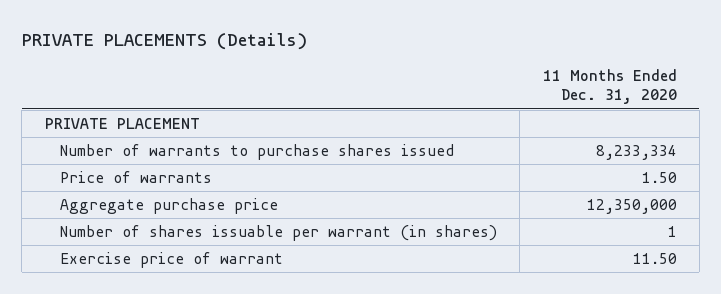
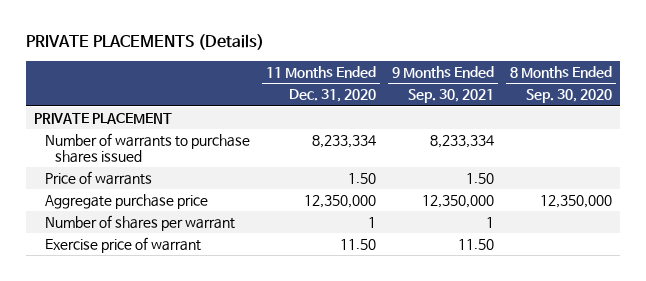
- | 11 Months Ended Dec. 31, 2020
+ | 11 Months Ended Dec. 31, 2020 | 9 Months Ended Sep. 30, 2021 | 8 Months Ended Sep. 30, 2020
- Number of shares issuable per warrant (in shares) | 1
+ Number of shares per warrant | 1 | 1 |

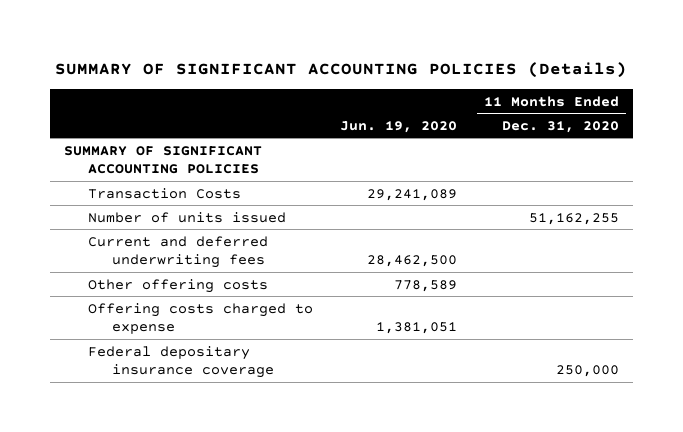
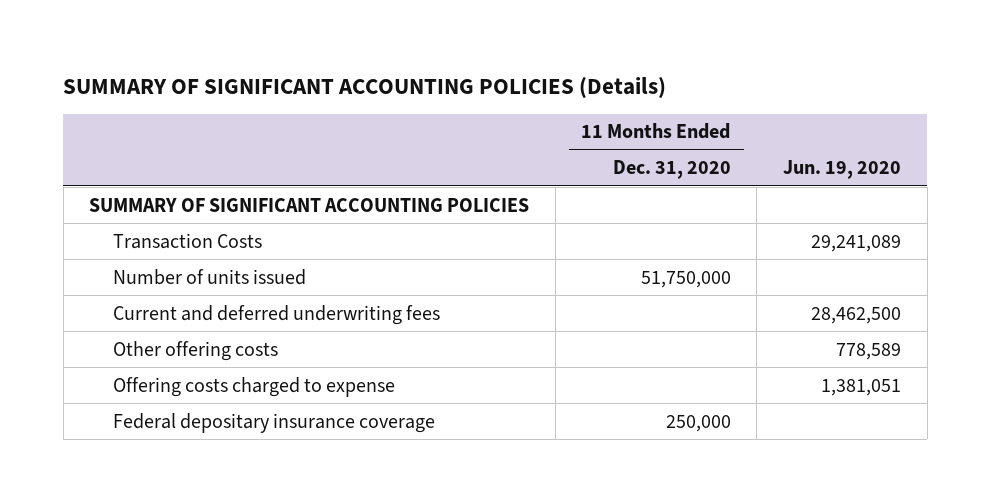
- | Jun. 19, 2020 | 11 Months Ended Dec. 31, 2020
+ | 11 Months Ended Dec. 31, 2020 | Jun. 19, 2020
- Number of units issued | | 51,162,255
+ Number of units issued | 51,750,000 |

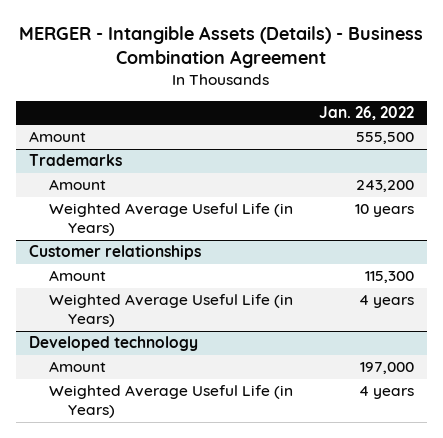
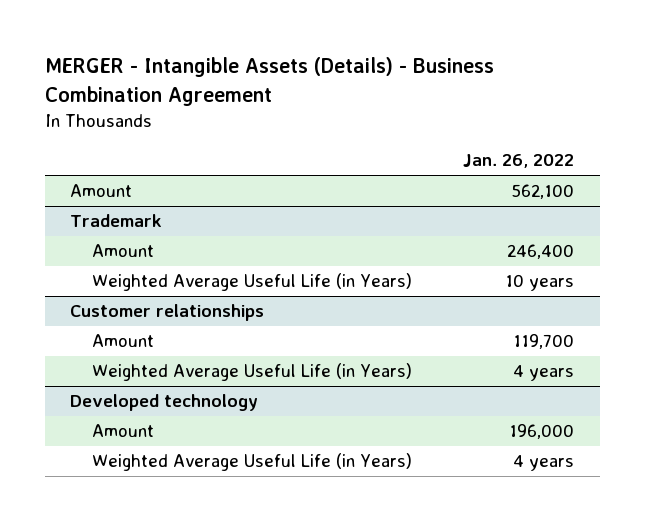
- Amount | 555,500
- Trademarks
- Amount | 243,200
+ Amount | 562,100
+ Trademark
+ Amount | 246,400
@ Customer relationships
- Amount | 115,300
+ Amount | 119,700
@ Developed technology
- Amount | 197,000
+ Amount | 196,000

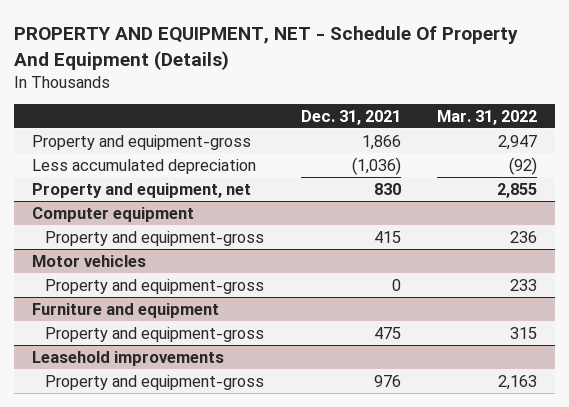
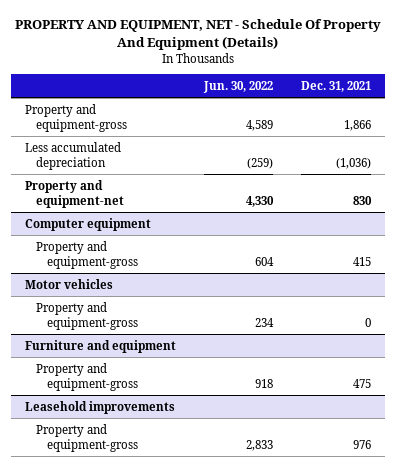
- | Dec. 31, 2021 | Mar. 31, 2022
+ | Jun. 30, 2022 | Dec. 31, 2021
- Property and equipment, net | 830 | 2,855
+ Property and equipment-net | 4,330 | 830

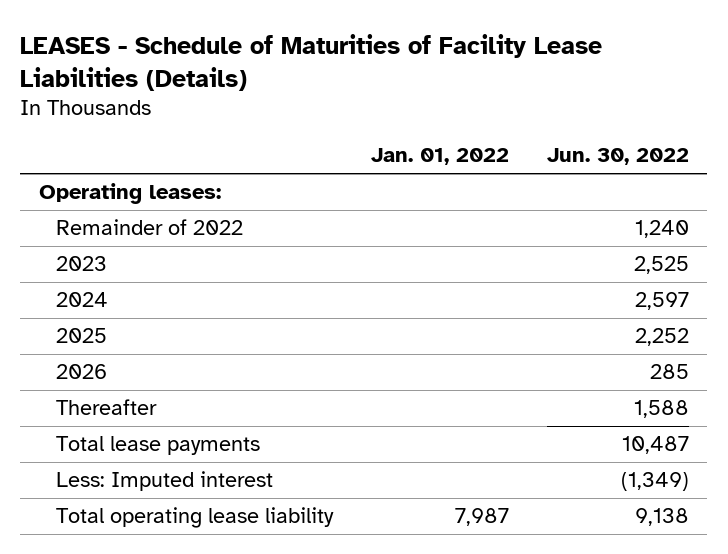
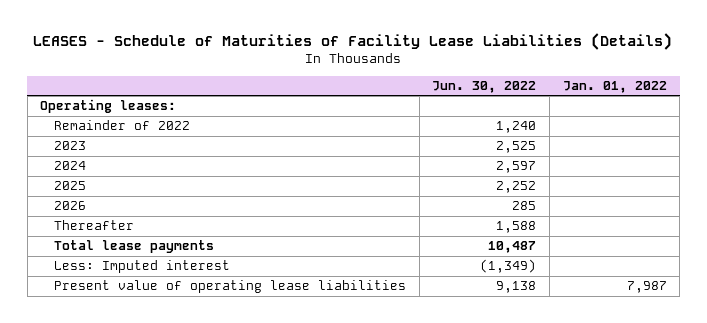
- | Jan. 01, 2022 | Jun. 30, 2022
+ | Jun. 30, 2022 | Jan. 01, 2022
- Total operating lease liability | 7,987 | 9,138
+ Present value of operating lease liabilities | 9,138 | 7,987

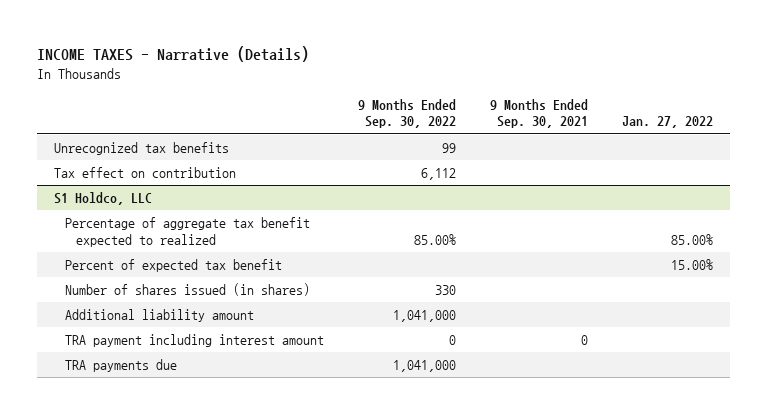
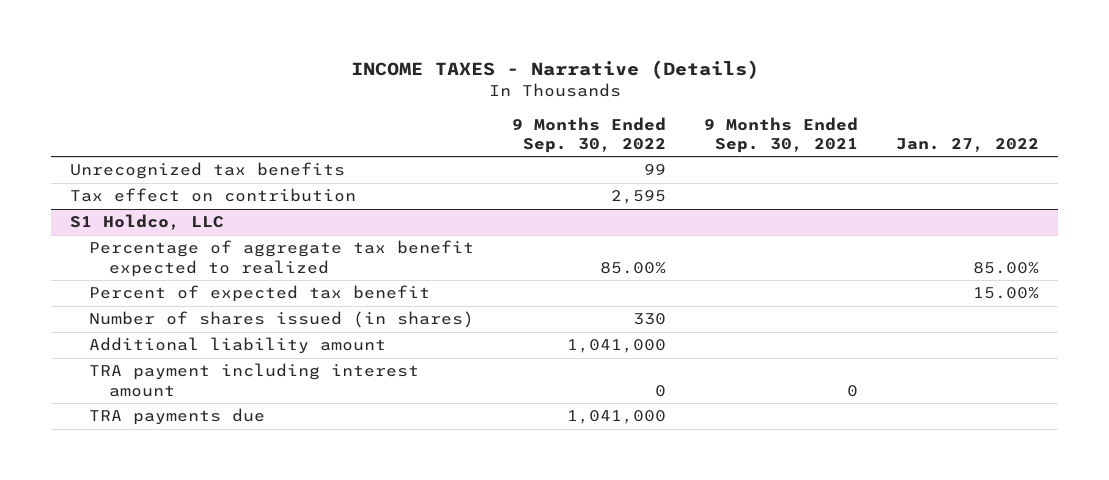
- Tax effect on contribution | 6,112 | |
+ Tax effect on contribution | 2,595 | |

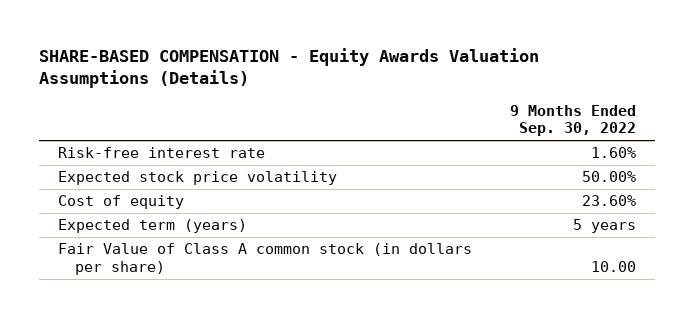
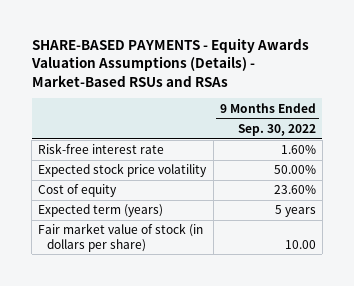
- SHARE-BASED COMPENSATION - Equity Awards Valuation Assumptions (Details)
+ SHARE-BASED PAYMENTS - Equity Awards Valuation Assumptions (Details) - Market-Based RSUs and RSAs
- Fair Value of Class A common stock (in dollars per share) | 10.00
+ Fair market value of stock (in dollars per share) | 10.00

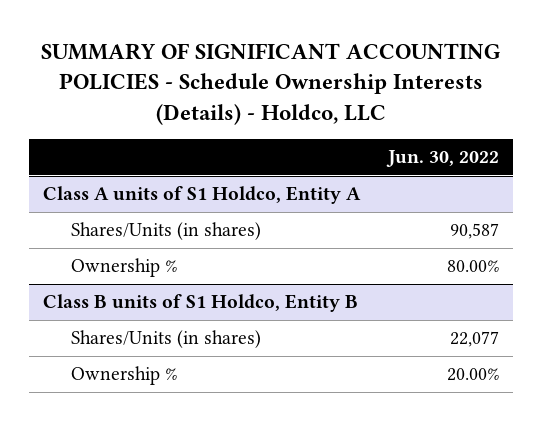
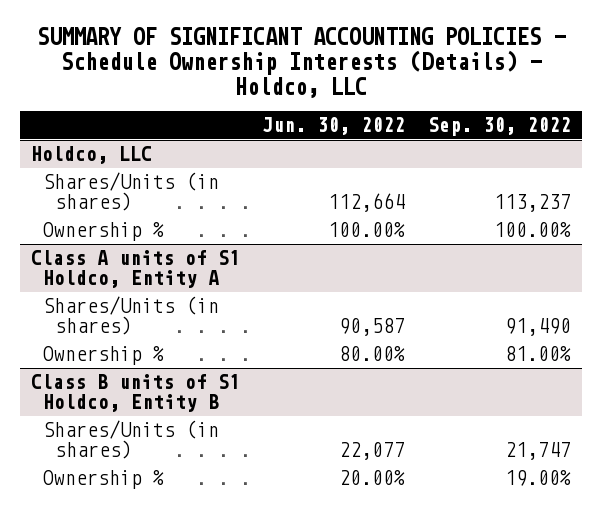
- | Jun. 30, 2022
+ | Jun. 30, 2022 | Sep. 30, 2022
+ Holdco, LLC
+ Shares/Units (in shares) | 112,664 | 113,237
+ Ownership % | 100.00% | 100.00%

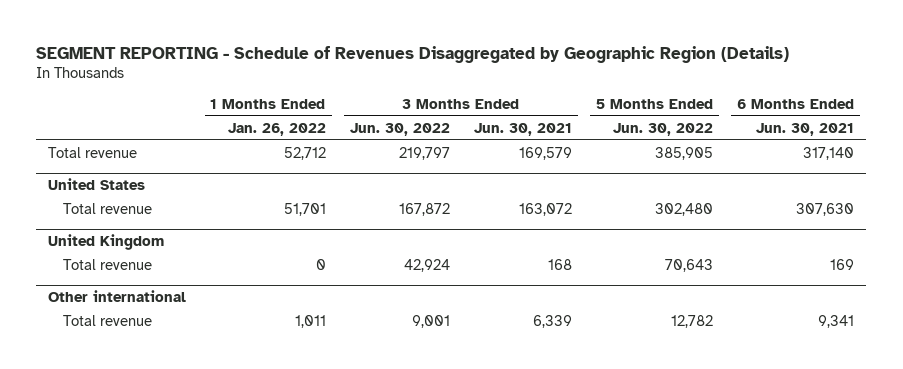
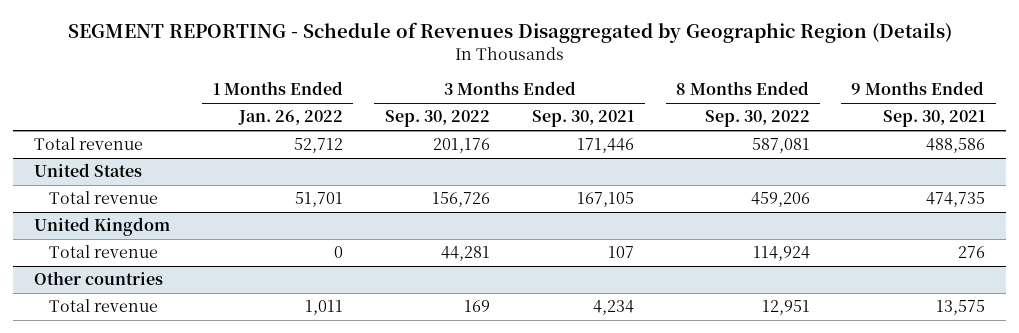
- | 1 Months Ended Jan. 26, 2022 | 3 Months Ended Jun. 30, 2022 | 3 Months Ended Jun. 30, 2021 | 5 Months Ended Jun. 30, 2022 | 6 Months Ended Jun. 30, 2021
+ | 1 Months Ended Jan. 26, 2022 | 3 Months Ended Sep. 30, 2022 | 3 Months Ended Sep. 30, 2021 | 8 Months Ended Sep. 30, 2022 | 9 Months Ended Sep. 30, 2021
- Other international
+ Other countries

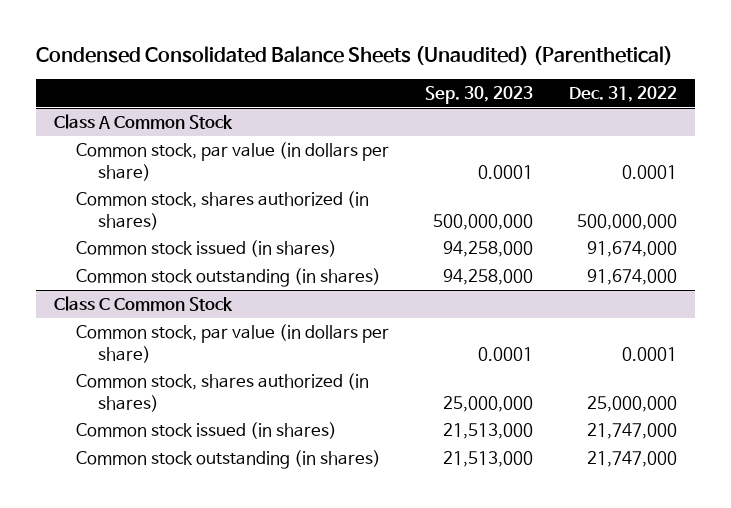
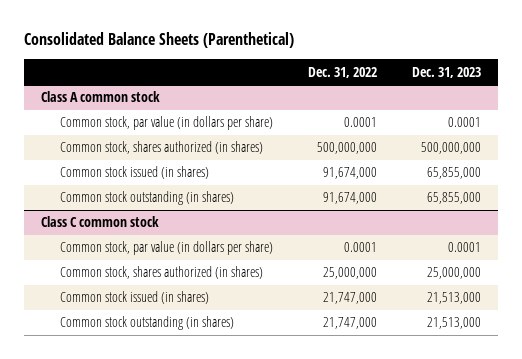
- Condensed Consolidated Balance Sheets (Unaudited) (Parenthetical)
+ Consolidated Balance Sheets (Parenthetical)
- | Sep. 30, 2023 | Dec. 31, 2022
+ | Dec. 31, 2022 | Dec. 31, 2023
- Class A Common Stock
+ Class A common stock
- Class C Common Stock
+ Class C common stock

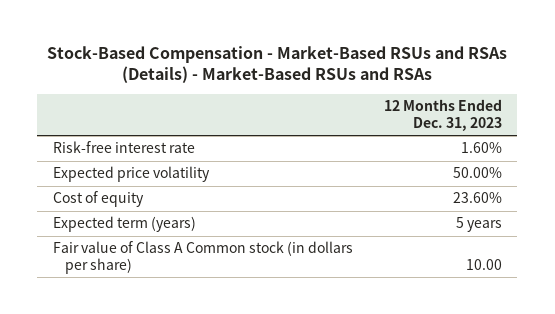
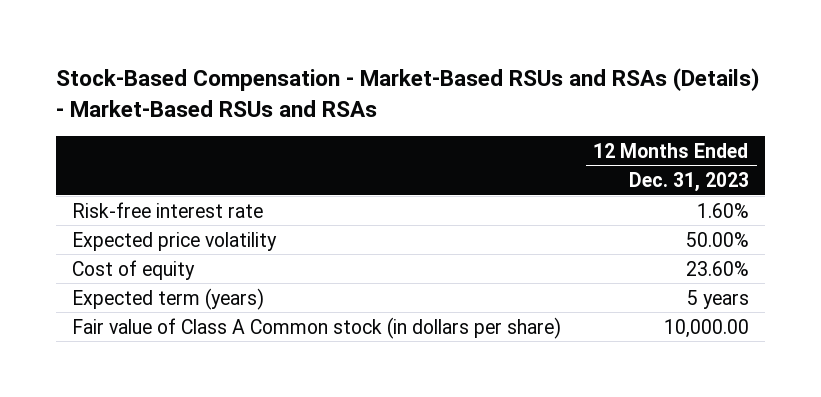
- Fair value of Class A Common stock (in dollars per share) | 10.00
+ Fair value of Class A Common stock (in dollars per share) | 10,000.00

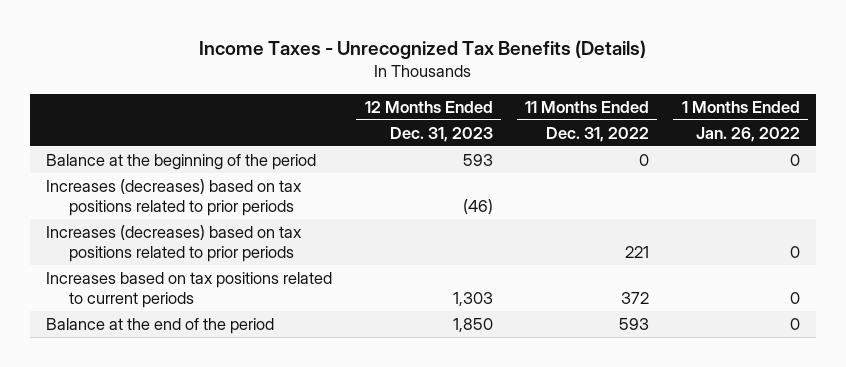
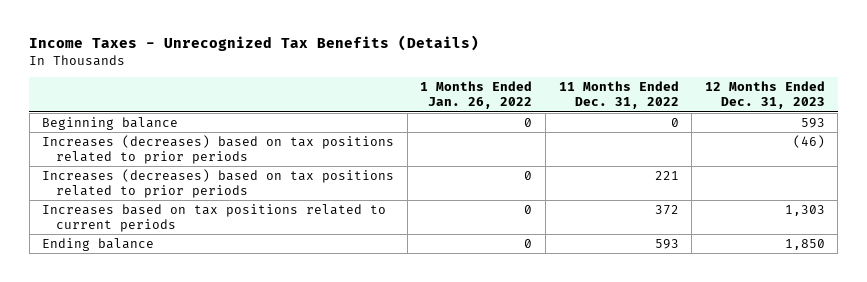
- | 12 Months Ended Dec. 31, 2023 | 11 Months Ended Dec. 31, 2022 | 1 Months Ended Jan. 26, 2022
+ | 1 Months Ended Jan. 26, 2022 | 11 Months Ended Dec. 31, 2022 | 12 Months Ended Dec. 31, 2023
- Balance at the beginning of the period | 593 | 0 | 0
+ Beginning balance | 0 | 0 | 593
- Balance at the end of the period | 1,850 | 593 | 0
+ Ending balance | 0 | 593 | 1,850

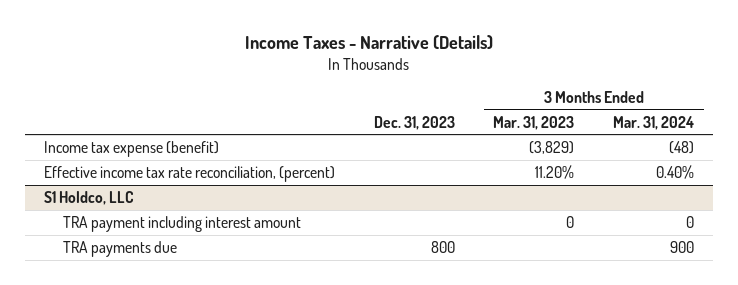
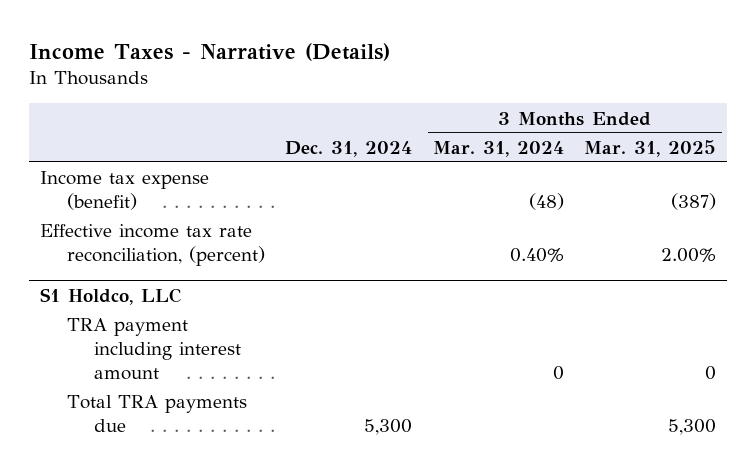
- | Dec. 31, 2023 | 3 Months Ended Mar. 31, 2023 | 3 Months Ended Mar. 31, 2024
+ | Dec. 31, 2024 | 3 Months Ended Mar. 31, 2024 | 3 Months Ended Mar. 31, 2025
@ S1 Holdco, LLC
- TRA payments due | 800 | | 900
+ Total TRA payments due | 5,300 | | 5,300

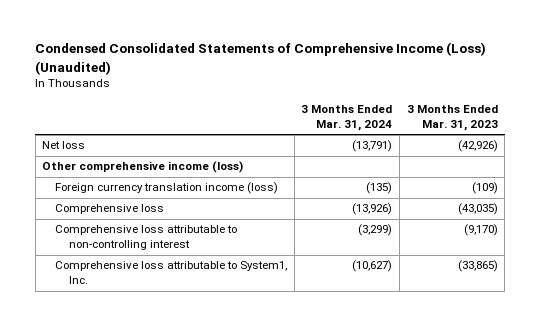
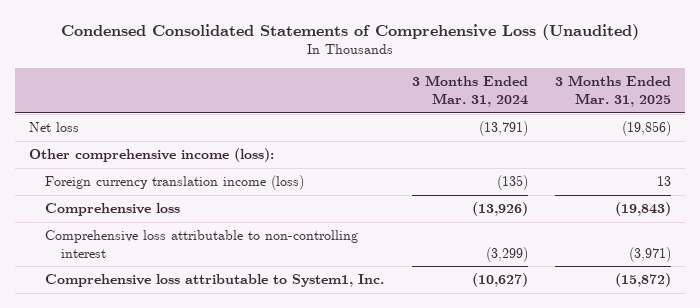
- Condensed Consolidated Statements of Comprehensive Income (Loss) (Unaudited)
+ Condensed Consolidated Statements of Comprehensive Loss (Unaudited)
- | 3 Months Ended Mar. 31, 2024 | 3 Months Ended Mar. 31, 2023
+ | 3 Months Ended Mar. 31, 2024 | 3 Months Ended Mar. 31, 2025
- Other comprehensive income (loss)
+ Other comprehensive income (loss):

